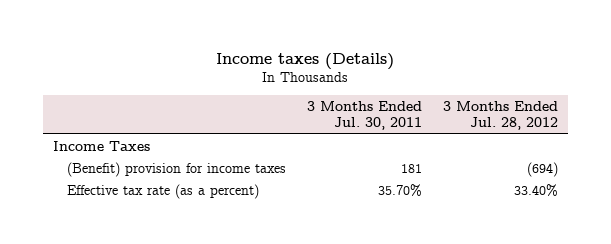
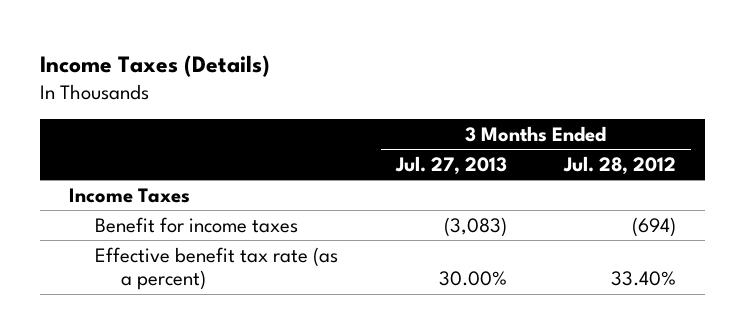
- Income taxes (Details)
+ Income Taxes (Details)
- | 3 Months Ended Jul. 30, 2011 | 3 Months Ended Jul. 28, 2012
+ | 3 Months Ended Jul. 27, 2013 | 3 Months Ended Jul. 28, 2012
- (Benefit) provision for income taxes | 181 | (694)
- Effective tax rate (as a percent) | 35.70% | 33.40%
+ Benefit for income taxes | (3,083) | (694)
+ Effective benefit tax rate (as a percent) | 30.00% | 33.40%

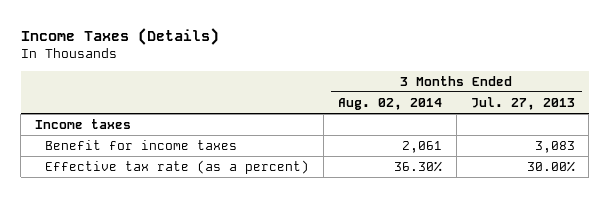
- | 3 Months Ended Jul. 27, 2013 | 3 Months Ended Jul. 28, 2012
+ | 3 Months Ended Aug. 02, 2014 | 3 Months Ended Jul. 27, 2013
- Income Taxes
- Benefit for income taxes | (3,083) | (694)
- Effective benefit tax rate (as a percent) | 30.00% | 33.40%
+ Income taxes
+ Benefit for income taxes | 2,061 | 3,083
+ Effective tax rate (as a percent) | 36.30% | 30.00%

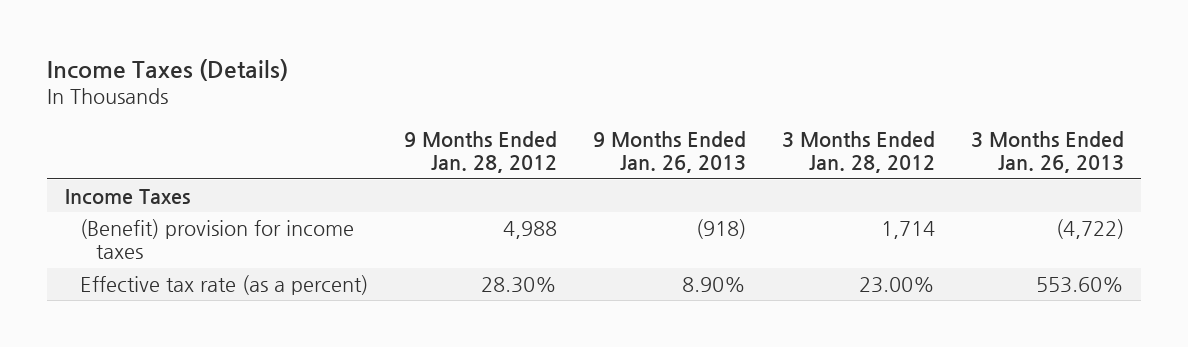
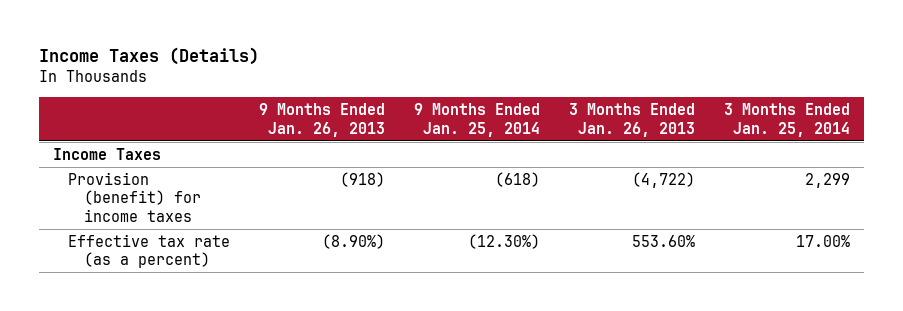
- | 9 Months Ended Jan. 28, 2012 | 9 Months Ended Jan. 26, 2013 | 3 Months Ended Jan. 28, 2012 | 3 Months Ended Jan. 26, 2013
+ | 9 Months Ended Jan. 26, 2013 | 9 Months Ended Jan. 25, 2014 | 3 Months Ended Jan. 26, 2013 | 3 Months Ended Jan. 25, 2014
- (Benefit) provision for income taxes | 4,988 | (918) | 1,714 | (4,722)
- Effective tax rate (as a percent) | 28.30% | 8.90% | 23.00% | 553.60%
+ Provision (benefit) for income taxes | (918) | (618) | (4,722) | 2,299
+ Effective tax rate (as a percent) | (8.90%) | (12.30%) | 553.60% | 17.00%

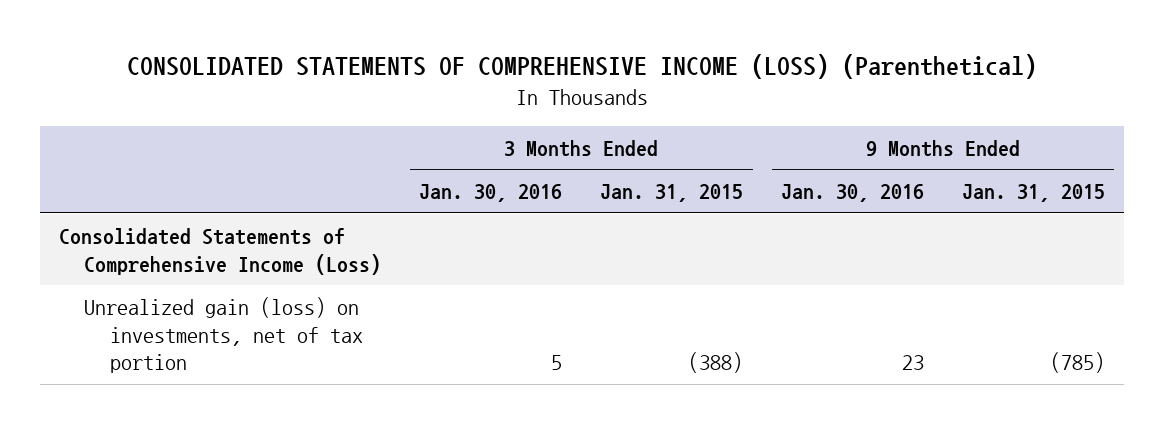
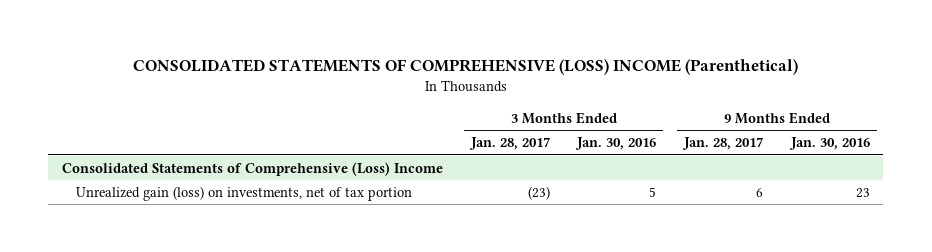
- CONSOLIDATED STATEMENTS OF COMPREHENSIVE INCOME (LOSS) (Parenthetical)
+ CONSOLIDATED STATEMENTS OF COMPREHENSIVE (LOSS) INCOME (Parenthetical)
- | 3 Months Ended Jan. 30, 2016 | 3 Months Ended Jan. 31, 2015 | 9 Months Ended Jan. 30, 2016 | 9 Months Ended Jan. 31, 2015
+ | 3 Months Ended Jan. 28, 2017 | 3 Months Ended Jan. 30, 2016 | 9 Months Ended Jan. 28, 2017 | 9 Months Ended Jan. 30, 2016
- Consolidated Statements of Comprehensive Income (Loss)
+ Consolidated Statements of Comprehensive (Loss) Income

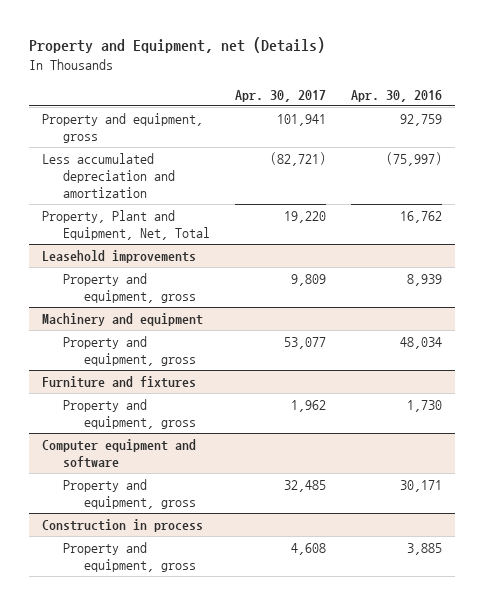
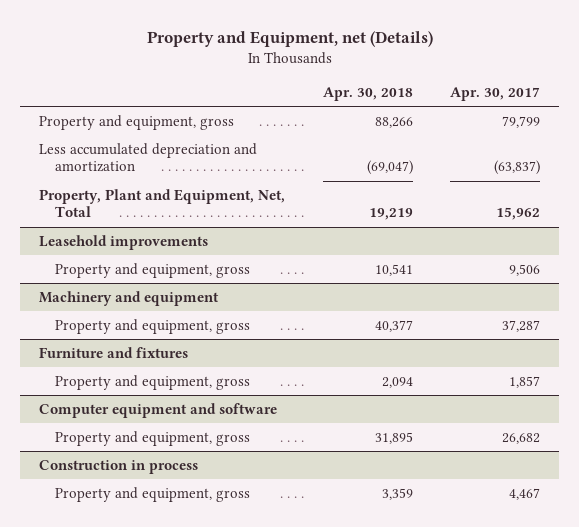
- | Apr. 30, 2017 | Apr. 30, 2016
+ | Apr. 30, 2018 | Apr. 30, 2017
- Property and equipment, gross | 101,941 | 92,759
- Less accumulated depreciation and amortization | (82,721) | (75,997)
- Property, Plant and Equipment, Net, Total | 19,220 | 16,762
+ Property and equipment, gross | 88,266 | 79,799
+ Less accumulated depreciation and amortization | (69,047) | (63,837)
+ Property, Plant and Equipment, Net, Total | 19,219 | 15,962
@ Leasehold improvements
- Property and equipment, gross | 9,809 | 8,939
+ Property and equipment, gross | 10,541 | 9,506
@ Machinery and equipment
- Property and equipment, gross | 53,077 | 48,034
+ Property and equipment, gross | 40,377 | 37,287
@ Furniture and fixtures
- Property and equipment, gross | 1,962 | 1,730
+ Property and equipment, gross | 2,094 | 1,857
@ Computer equipment and software
- Property and equipment, gross | 32,485 | 30,171
+ Property and equipment, gross | 31,895 | 26,682
@ Construction in process
- Property and equipment, gross | 4,608 | 3,885
+ Property and equipment, gross | 3,359 | 4,467

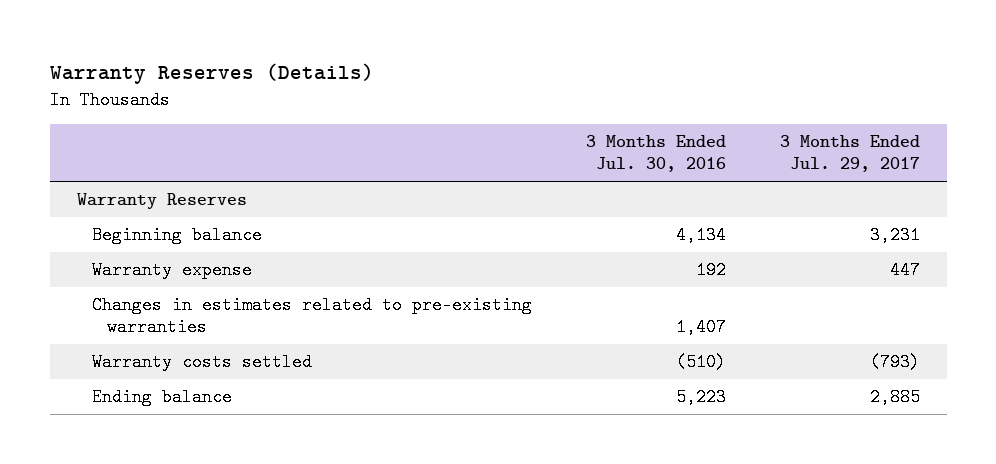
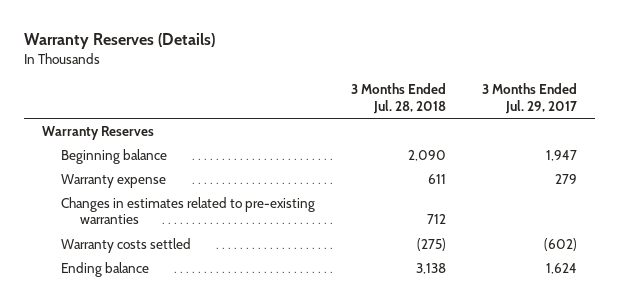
- | 3 Months Ended Jul. 30, 2016 | 3 Months Ended Jul. 29, 2017
+ | 3 Months Ended Jul. 28, 2018 | 3 Months Ended Jul. 29, 2017
- Beginning balance | 4,134 | 3,231
- Warranty expense | 192 | 447
+ Beginning balance | 2,090 | 1,947
+ Warranty expense | 611 | 279
- Warranty costs settled | (510) | (793)
- Ending balance | 5,223 | 2,885
+ Warranty costs settled | (275) | (602)
+ Ending balance | 3,138 | 1,624

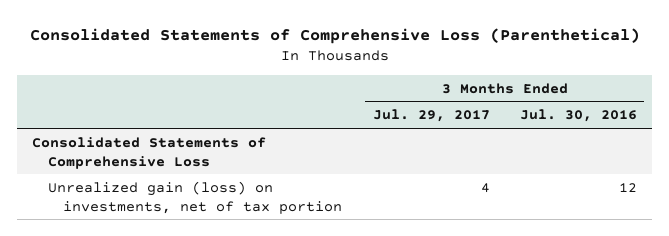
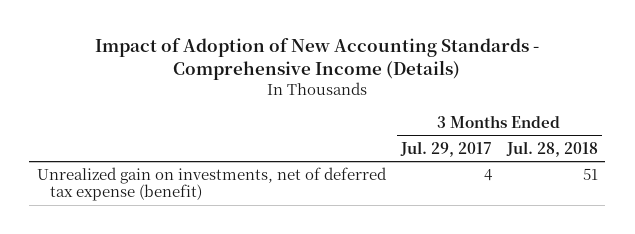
- Consolidated Statements of Comprehensive Loss (Parenthetical)
+ Impact of Adoption of New Accounting Standards - Comprehensive Income (Details)
- | 3 Months Ended Jul. 29, 2017 | 3 Months Ended Jul. 30, 2016
+ | 3 Months Ended Jul. 29, 2017 | 3 Months Ended Jul. 28, 2018
- Consolidated Statements of Comprehensive Loss
- Unrealized gain (loss) on investments, net of tax portion | 4 | 12
+ Unrealized gain on investments, net of deferred tax expense (benefit) | 4 | 51

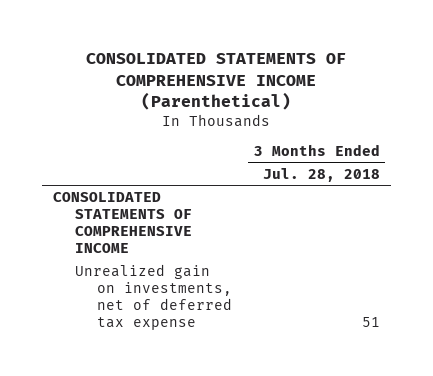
- Impact of Adoption of New Accounting Standards - Comprehensive Income (Details)
+ CONSOLIDATED STATEMENTS OF COMPREHENSIVE INCOME (Parenthetical)
- | 3 Months Ended Jul. 29, 2017 | 3 Months Ended Jul. 28, 2018
+ | 3 Months Ended Jul. 28, 2018
- Unrealized gain on investments, net of deferred tax expense (benefit) | 4 | 51
+ CONSOLIDATED STATEMENTS OF COMPREHENSIVE INCOME
+ Unrealized gain on investments, net of deferred tax expense | 51

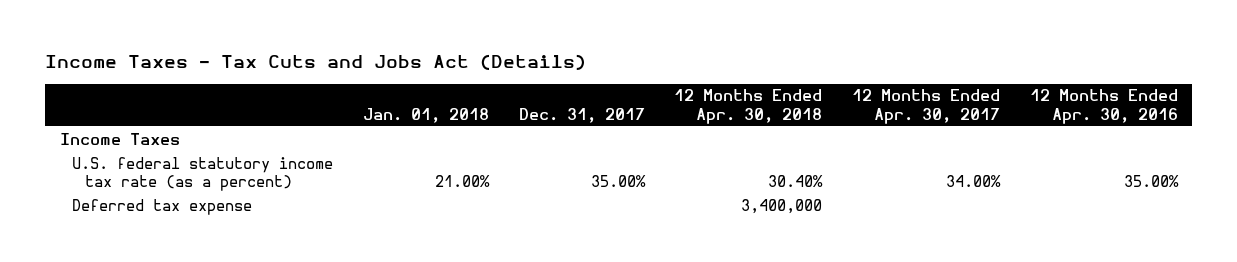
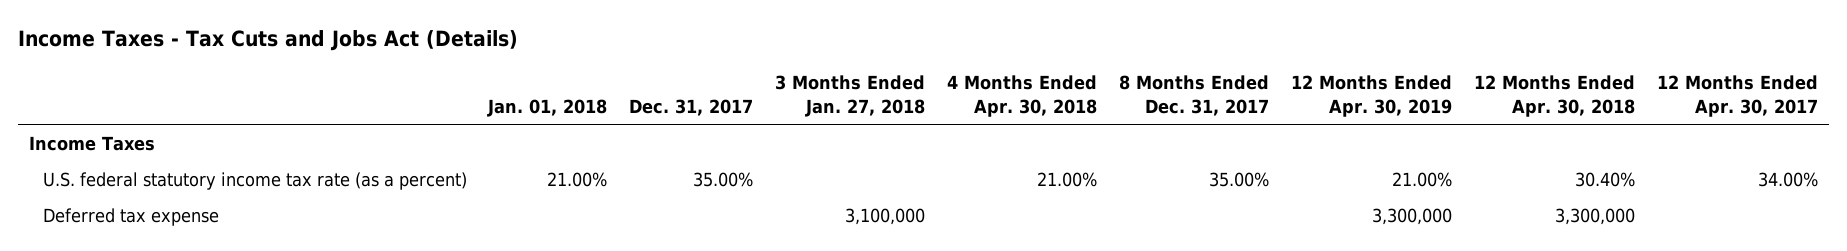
- | Jan. 01, 2018 | Dec. 31, 2017 | 12 Months Ended Apr. 30, 2018 | 12 Months Ended Apr. 30, 2017 | 12 Months Ended Apr. 30, 2016
+ | Jan. 01, 2018 | Dec. 31, 2017 | 3 Months Ended Jan. 27, 2018 | 4 Months Ended Apr. 30, 2018 | 8 Months Ended Dec. 31, 2017 | 12 Months Ended Apr. 30, 2019 | 12 Months Ended Apr. 30, 2018 | 12 Months Ended Apr. 30, 2017
- Deferred tax expense | | | 3,400,000 | |
+ Deferred tax expense | | | 3,100,000 | | | 3,300,000 | 3,300,000 |

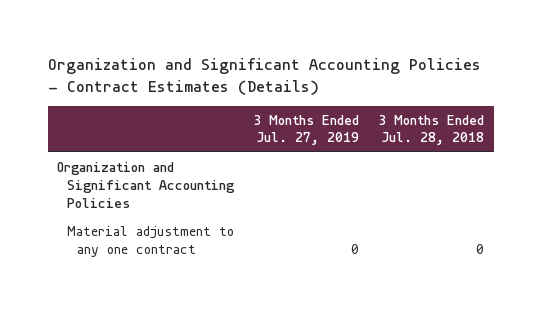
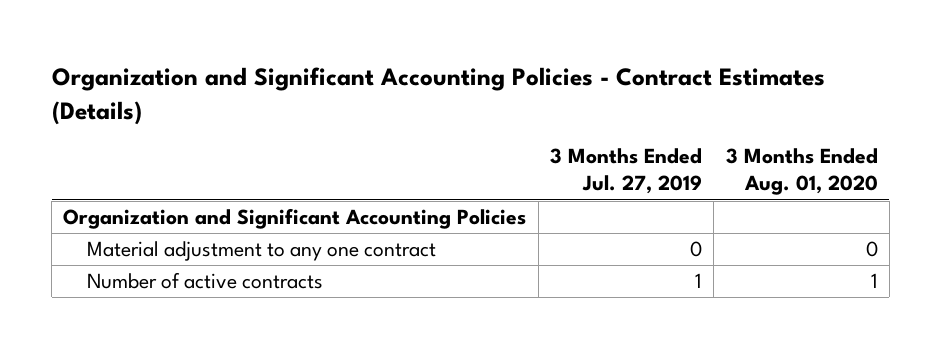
- | 3 Months Ended Jul. 27, 2019 | 3 Months Ended Jul. 28, 2018
+ | 3 Months Ended Jul. 27, 2019 | 3 Months Ended Aug. 01, 2020
+ Number of active contracts | 1 | 1

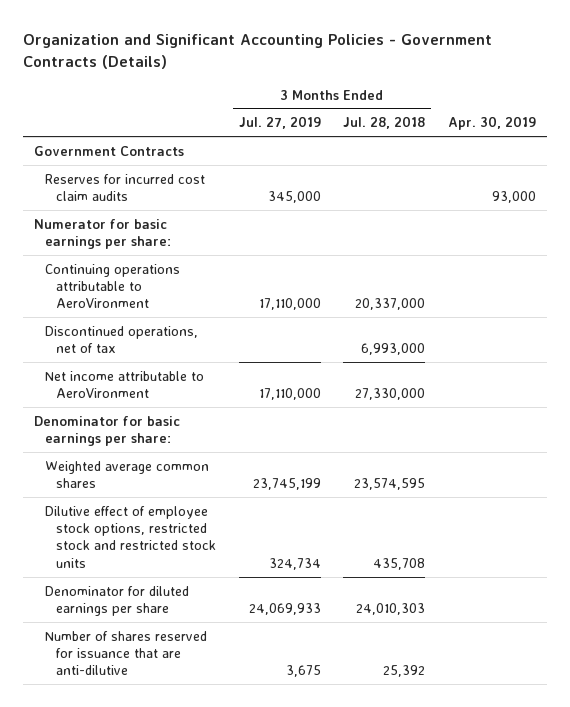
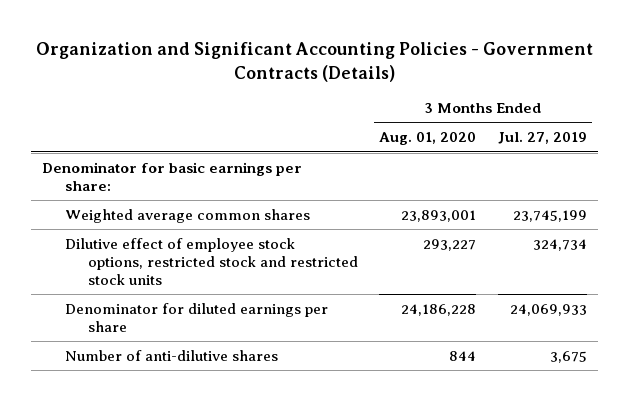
- | 3 Months Ended Jul. 27, 2019 | 3 Months Ended Jul. 28, 2018 | Apr. 30, 2019
+ | 3 Months Ended Aug. 01, 2020 | 3 Months Ended Jul. 27, 2019
- Government Contracts
- Reserves for incurred cost claim audits | 345,000 | | 93,000
- Numerator for basic earnings per share:
- Continuing operations attributable to AeroVironment | 17,110,000 | 20,337,000 |
- Discontinued operations, net of tax | | 6,993,000 |
- Net income attributable to AeroVironment | 17,110,000 | 27,330,000 |
- Number of shares reserved for issuance that are anti-dilutive | 3,675 | 25,392 |
+ Number of anti-dilutive shares | 844 | 3,675

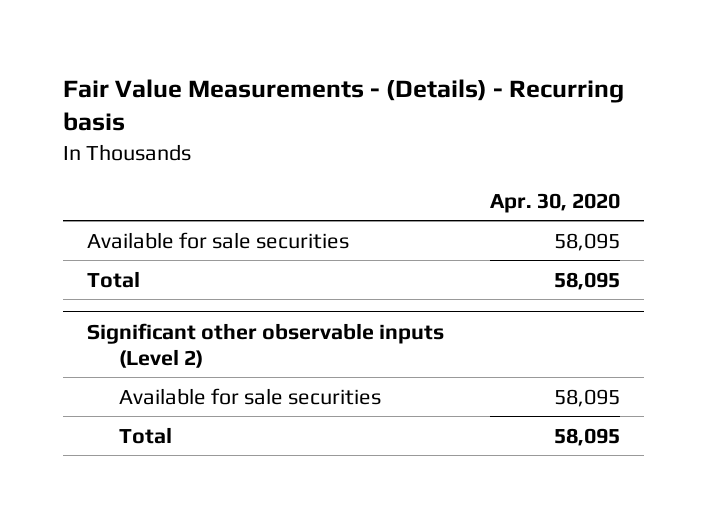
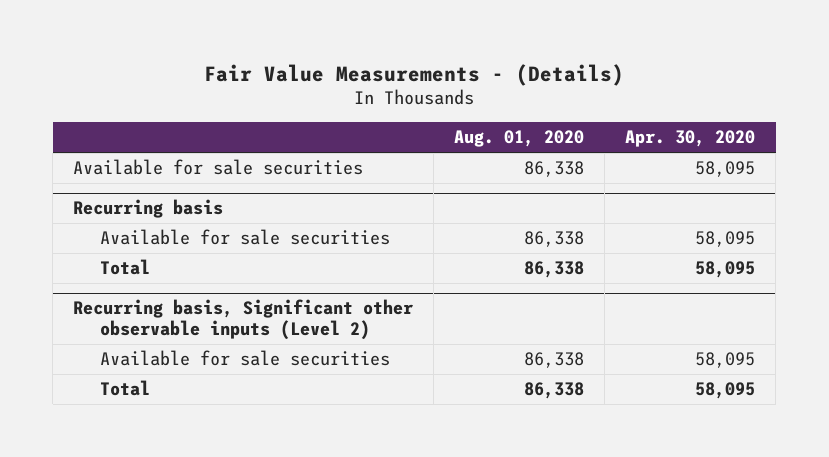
- Fair Value Measurements - (Details) - Recurring basis
+ Fair Value Measurements - (Details)
- | Apr. 30, 2020
+ | Aug. 01, 2020 | Apr. 30, 2020
+ Recurring basis
+ Available for sale securities | 86,338 | 58,095
- Significant other observable inputs (Level 2)
+ Recurring basis, Significant other observable inputs (Level 2)

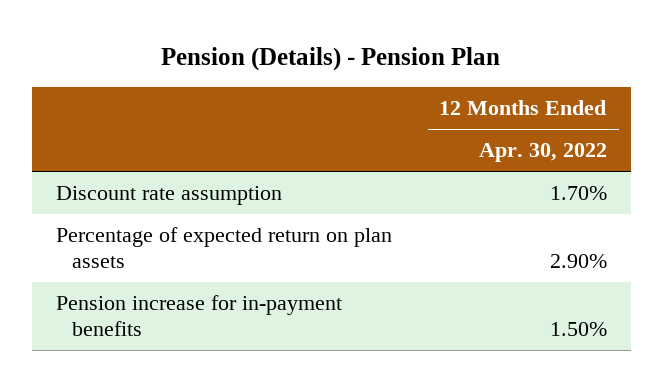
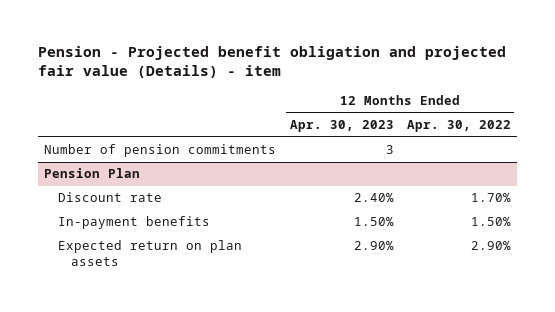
- Pension (Details) - Pension Plan
+ Pension - Projected benefit obligation and projected fair value (Details) - item
- | 12 Months Ended Apr. 30, 2022
+ | 12 Months Ended Apr. 30, 2023 | 12 Months Ended Apr. 30, 2022
- Discount rate assumption | 1.70%
- Percentage of expected return on plan assets | 2.90%
- Pension increase for in-payment benefits | 1.50%
+ Number of pension commitments | 3 |
+ Pension Plan
+ Discount rate | 2.40% | 1.70%
+ In-payment benefits | 1.50% | 1.50%
+ Expected return on plan assets | 2.90% | 2.90%

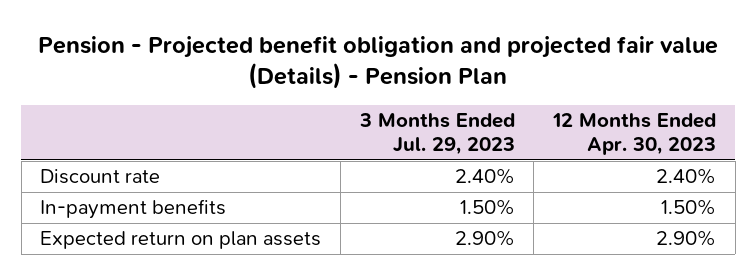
- Pension - Projected benefit obligation and projected fair value (Details) - item
+ Pension - Projected benefit obligation and projected fair value (Details) - Pension Plan
- | 12 Months Ended Apr. 30, 2023 | 12 Months Ended Apr. 30, 2022
+ | 3 Months Ended Jul. 29, 2023 | 12 Months Ended Apr. 30, 2023
- Number of pension commitments | 3 |
- Pension Plan

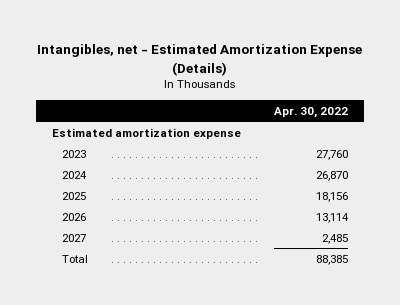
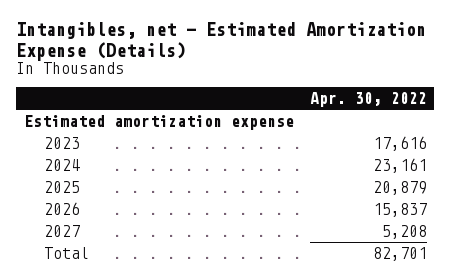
- 2023 | 27,760
- 2024 | 26,870
- 2025 | 18,156
- 2026 | 13,114
- 2027 | 2,485
- Total | 88,385
+ 2023 | 17,616
+ 2024 | 23,161
+ 2025 | 20,879
+ 2026 | 15,837
+ 2027 | 5,208
+ Total | 82,701

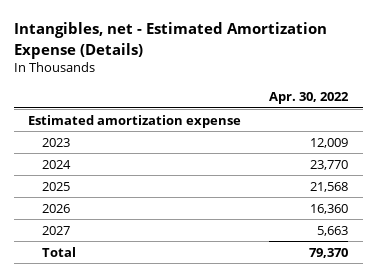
- 2023 | 17,616
- 2024 | 23,161
- 2025 | 20,879
- 2026 | 15,837
- 2027 | 5,208
- Total | 82,701
+ 2023 | 12,009
+ 2024 | 23,770
+ 2025 | 21,568
+ 2026 | 16,360
+ 2027 | 5,663
+ Total | 79,370

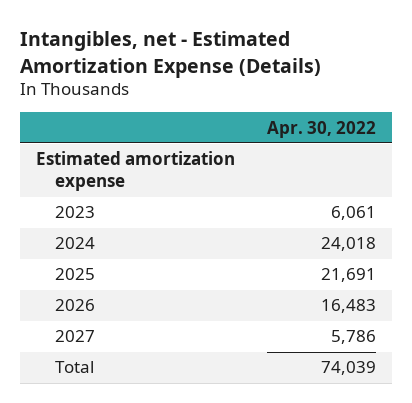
- 2023 | 12,009
- 2024 | 23,770
- 2025 | 21,568
- 2026 | 16,360
- 2027 | 5,663
- Total | 79,370
+ 2023 | 6,061
+ 2024 | 24,018
+ 2025 | 21,691
+ 2026 | 16,483
+ 2027 | 5,786
+ Total | 74,039

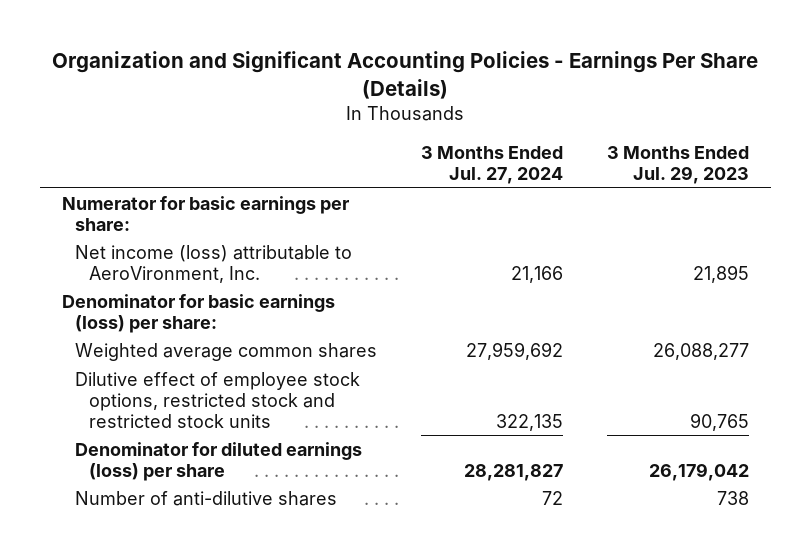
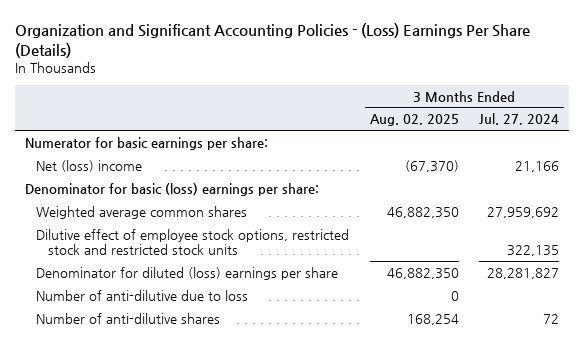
- Organization and Significant Accounting Policies - Earnings Per Share (Details)
+ Organization and Significant Accounting Policies - (Loss) Earnings Per Share (Details)
- | 3 Months Ended Jul. 27, 2024 | 3 Months Ended Jul. 29, 2023
+ | 3 Months Ended Aug. 02, 2025 | 3 Months Ended Jul. 27, 2024
- Net income (loss) attributable to AeroVironment, Inc. | 21,166 | 21,895
- Denominator for basic earnings (loss) per share:
+ Net (loss) income | (67,370) | 21,166
+ Denominator for basic (loss) earnings per share:
- Denominator for diluted earnings (loss) per share | 28,281,827 | 26,179,042
+ Denominator for diluted (loss) earnings per share | 46,882,350 | 28,281,827
+ Number of anti-dilutive due to loss | 0 |

